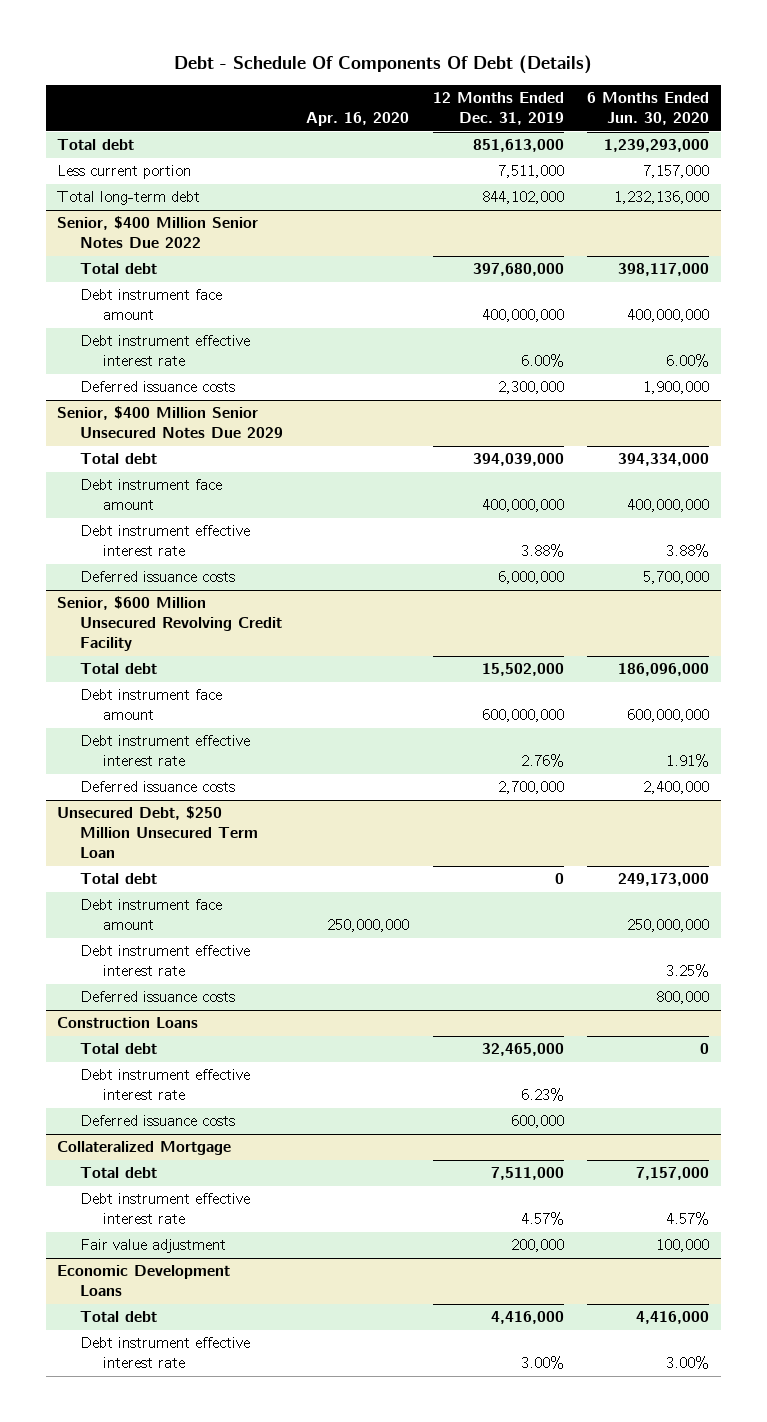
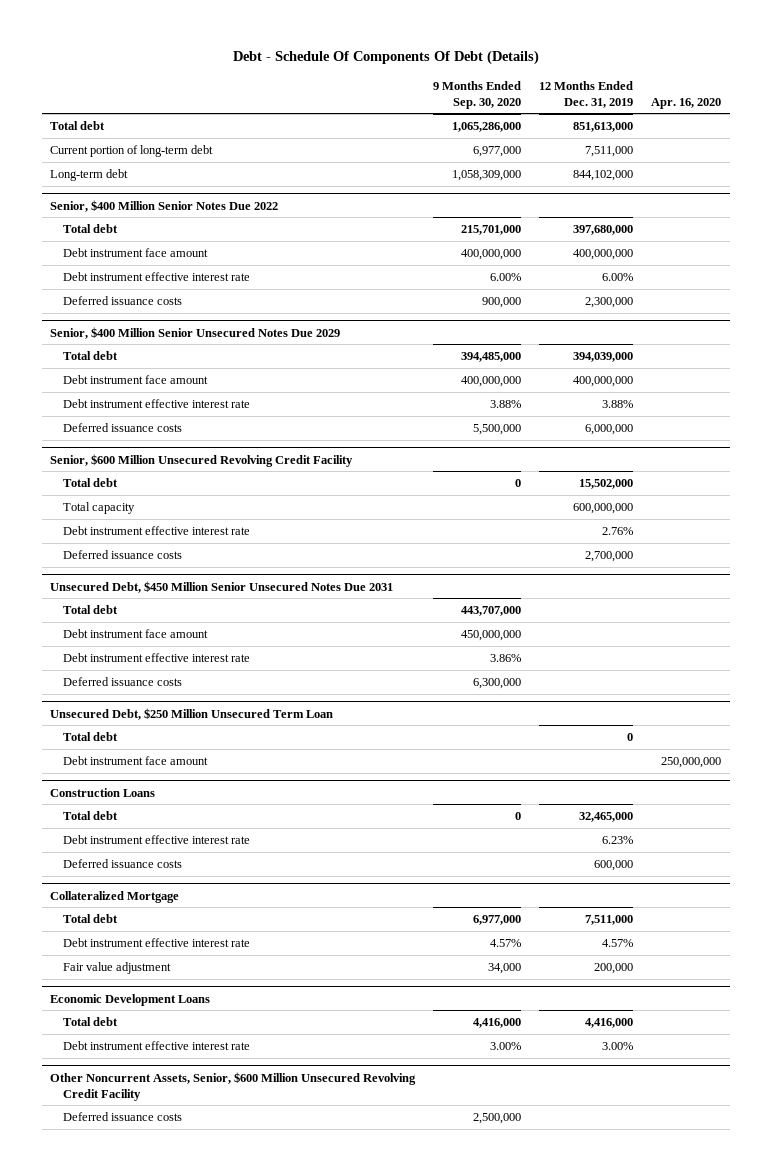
- | Apr. 16, 2020 | 12 Months Ended Dec. 31, 2019 | 6 Months Ended Jun. 30, 2020
+ | 9 Months Ended Sep. 30, 2020 | 12 Months Ended Dec. 31, 2019 | Apr. 16, 2020
- Less current portion | | 7,511,000 | 7,157,000
- Total long-term debt | | 844,102,000 | 1,232,136,000
+ Current portion of long-term debt | 6,977,000 | 7,511,000 |
+ Long-term debt | 1,058,309,000 | 844,102,000 |
@ Senior, $600 Million Unsecured Revolving Credit Facility
- Debt instrument face amount | | 600,000,000 | 600,000,000
+ Total capacity | | 600,000,000 |
+ Unsecured Debt, $450 Million Senior Unsecured Notes Due 2031
+ Total debt | 443,707,000 | |
+ Debt instrument face amount | 450,000,000 | |
+ Debt instrument effective interest rate | 3.86% | |
+ Deferred issuance costs | 6,300,000 | |
@ Unsecured Debt, $250 Million Unsecured Term Loan
- Debt instrument effective interest rate | | | 3.25%
- Deferred issuance costs | | | 800,000
+ Other Noncurrent Assets, Senior, $600 Million Unsecured Revolving Credit Facility
+ Deferred issuance costs | 2,500,000 | |

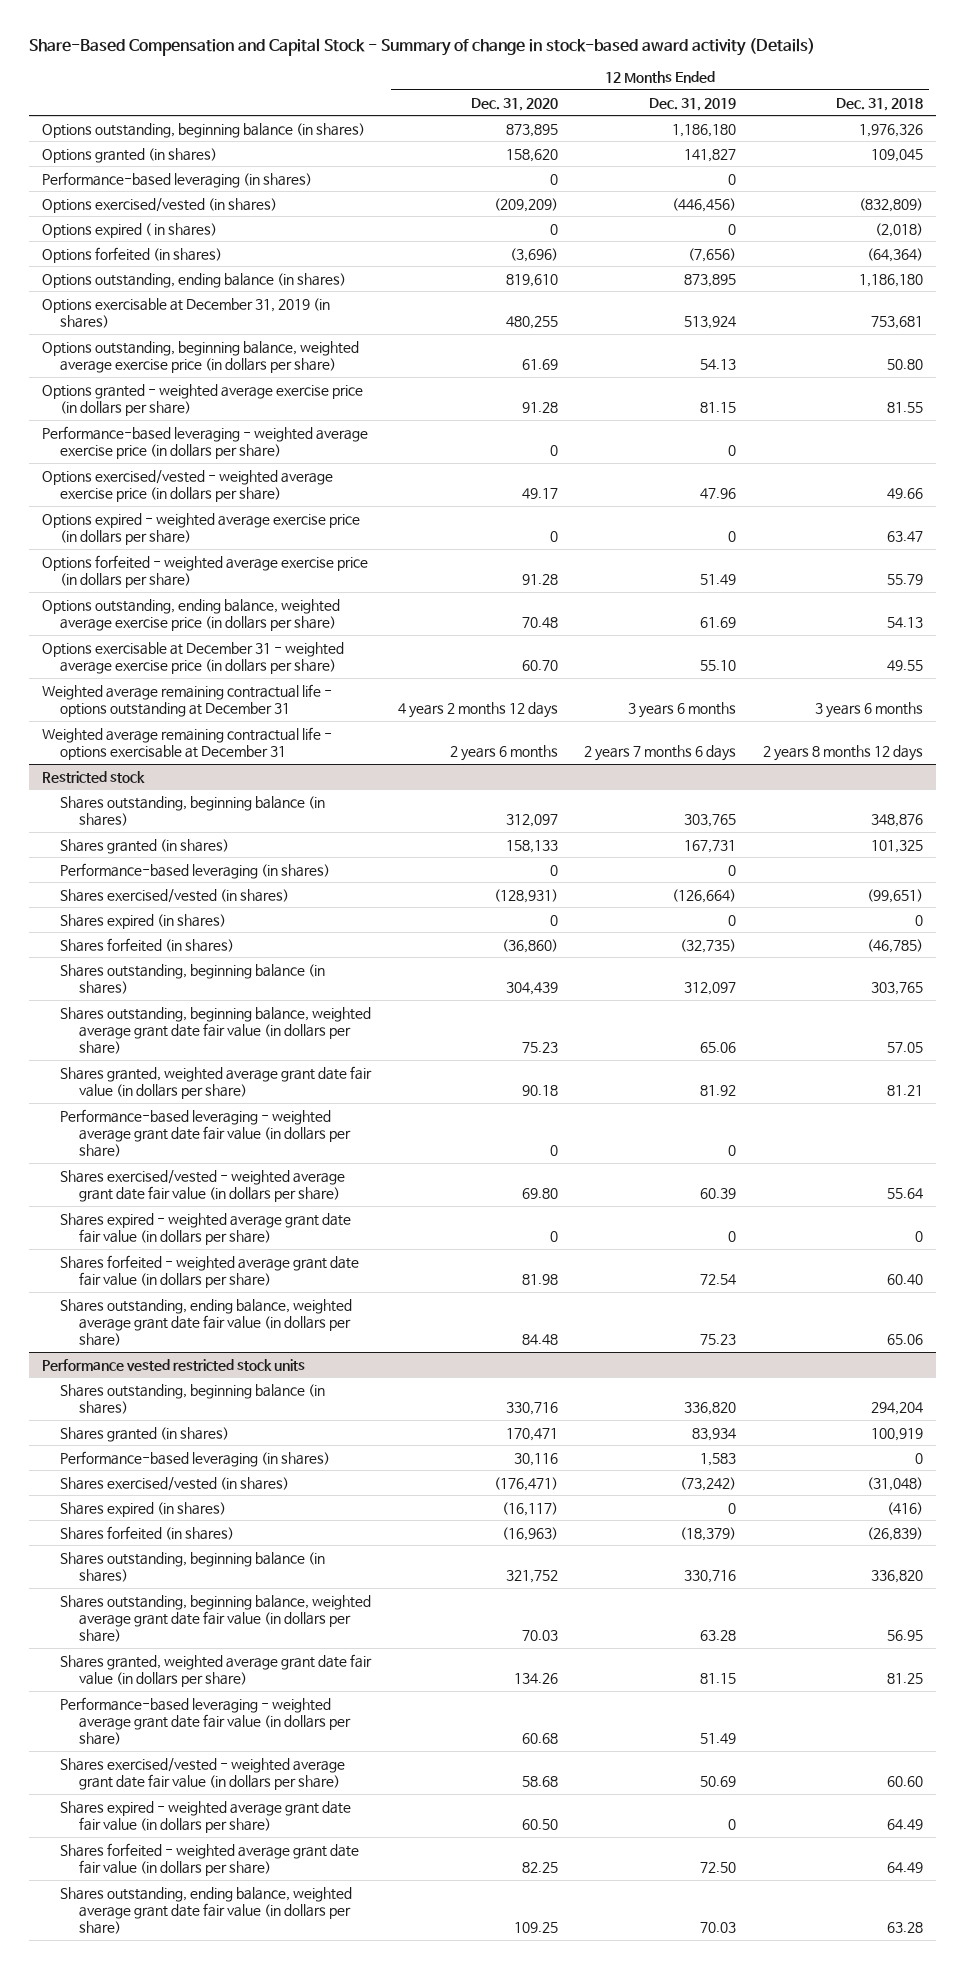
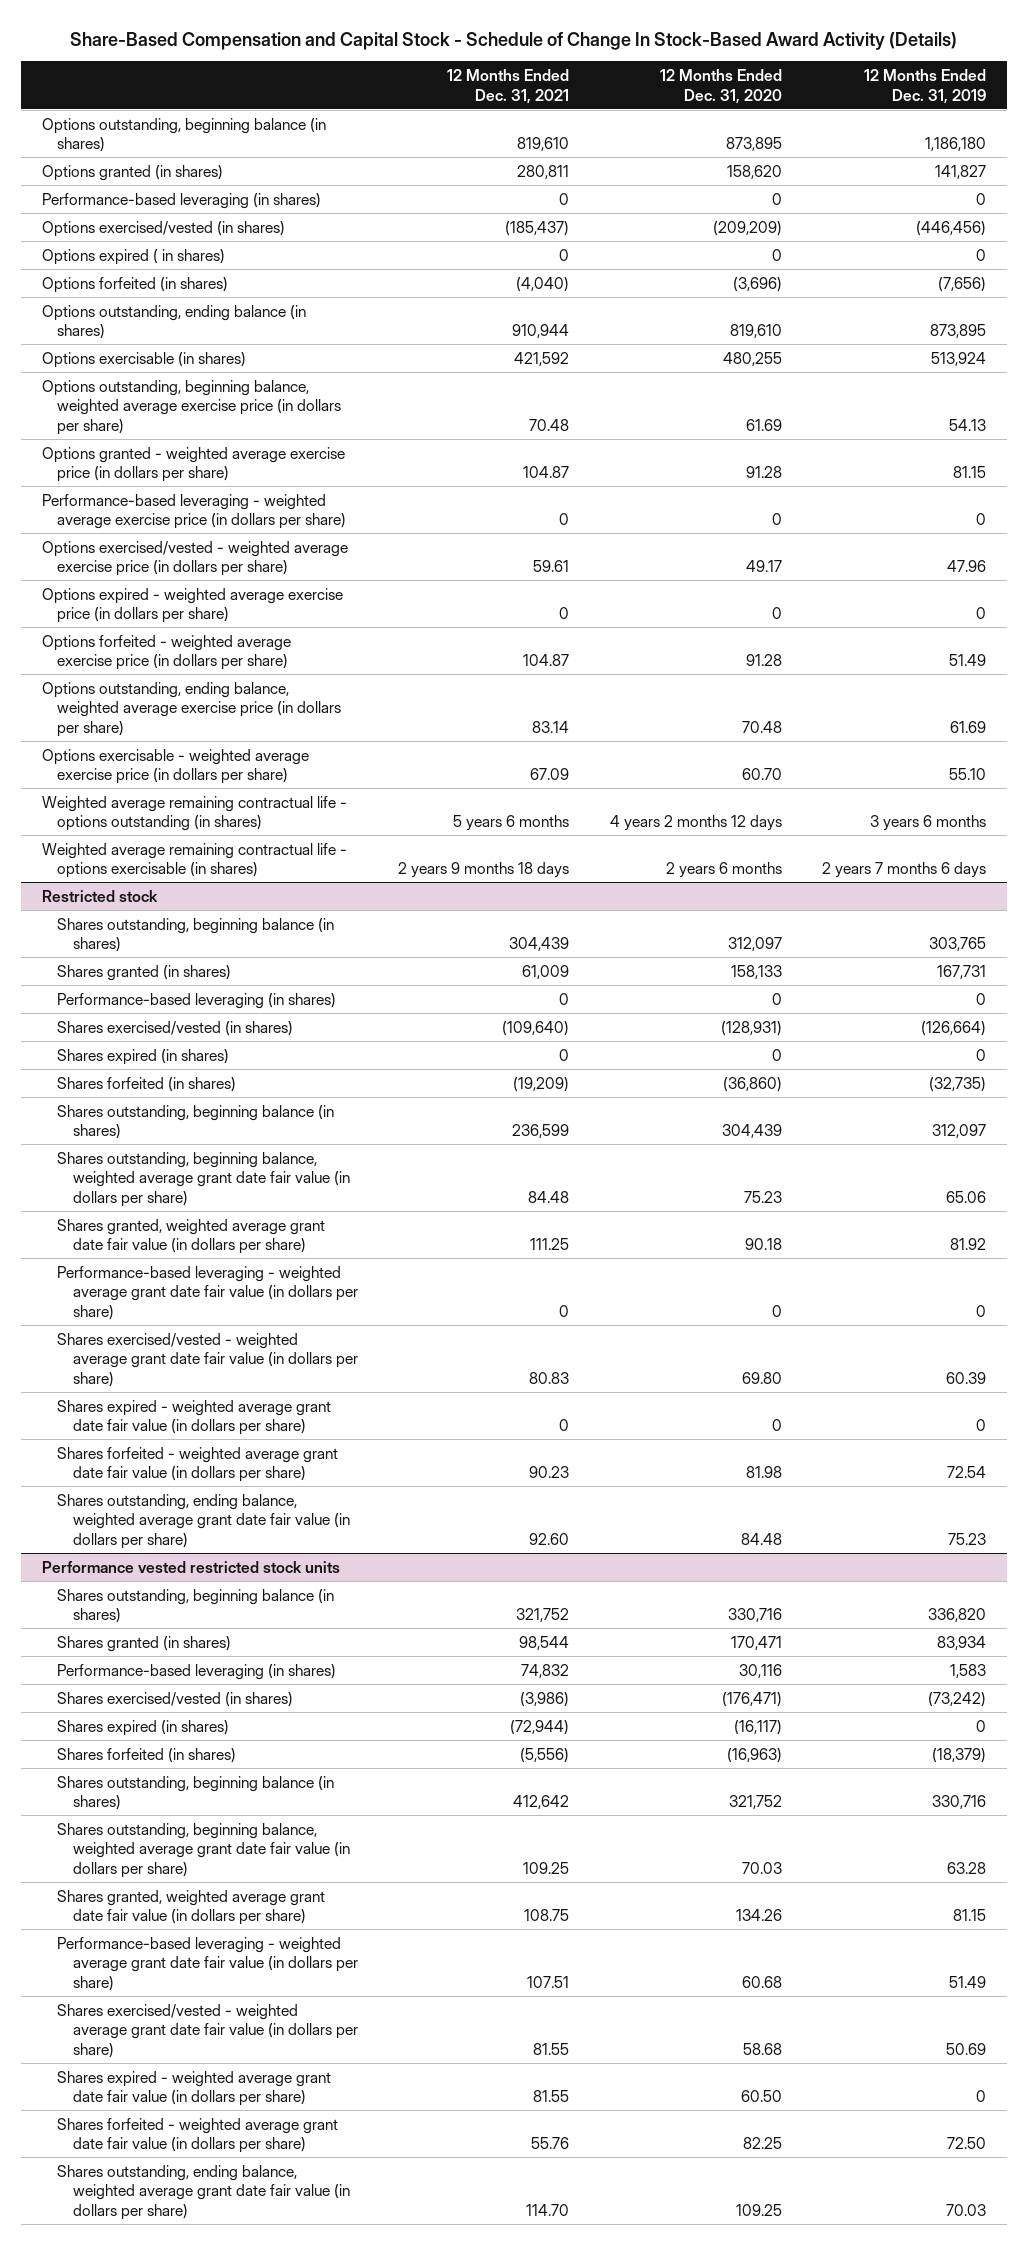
- Share-Based Compensation and Capital Stock - Summary of change in stock-based award activity (Details)
+ Share-Based Compensation and Capital Stock - Schedule of Change In Stock-Based Award Activity (Details)
- | 12 Months Ended Dec. 31, 2020 | 12 Months Ended Dec. 31, 2019 | 12 Months Ended Dec. 31, 2018
+ | 12 Months Ended Dec. 31, 2021 | 12 Months Ended Dec. 31, 2020 | 12 Months Ended Dec. 31, 2019
- Options exercisable at December 31, 2019 (in shares) | 480,255 | 513,924 | 753,681
+ Options exercisable (in shares) | 421,592 | 480,255 | 513,924
- Options exercisable at December 31 - weighted average exercise price (in dollars per share) | 60.70 | 55.10 | 49.55
- Weighted average remaining contractual life - options outstanding at December 31 | 4 years 2 months 12 days | 3 years 6 months | 3 years 6 months
- Weighted average remaining contractual life - options exercisable at December 31 | 2 years 6 months | 2 years 7 months 6 days | 2 years 8 months 12 days
+ Options exercisable - weighted average exercise price (in dollars per share) | 67.09 | 60.70 | 55.10
+ Weighted average remaining contractual life - options outstanding (in shares) | 5 years 6 months | 4 years 2 months 12 days | 3 years 6 months
+ Weighted average remaining contractual life - options exercisable (in shares) | 2 years 9 months 18 days | 2 years 6 months | 2 years 7 months 6 days

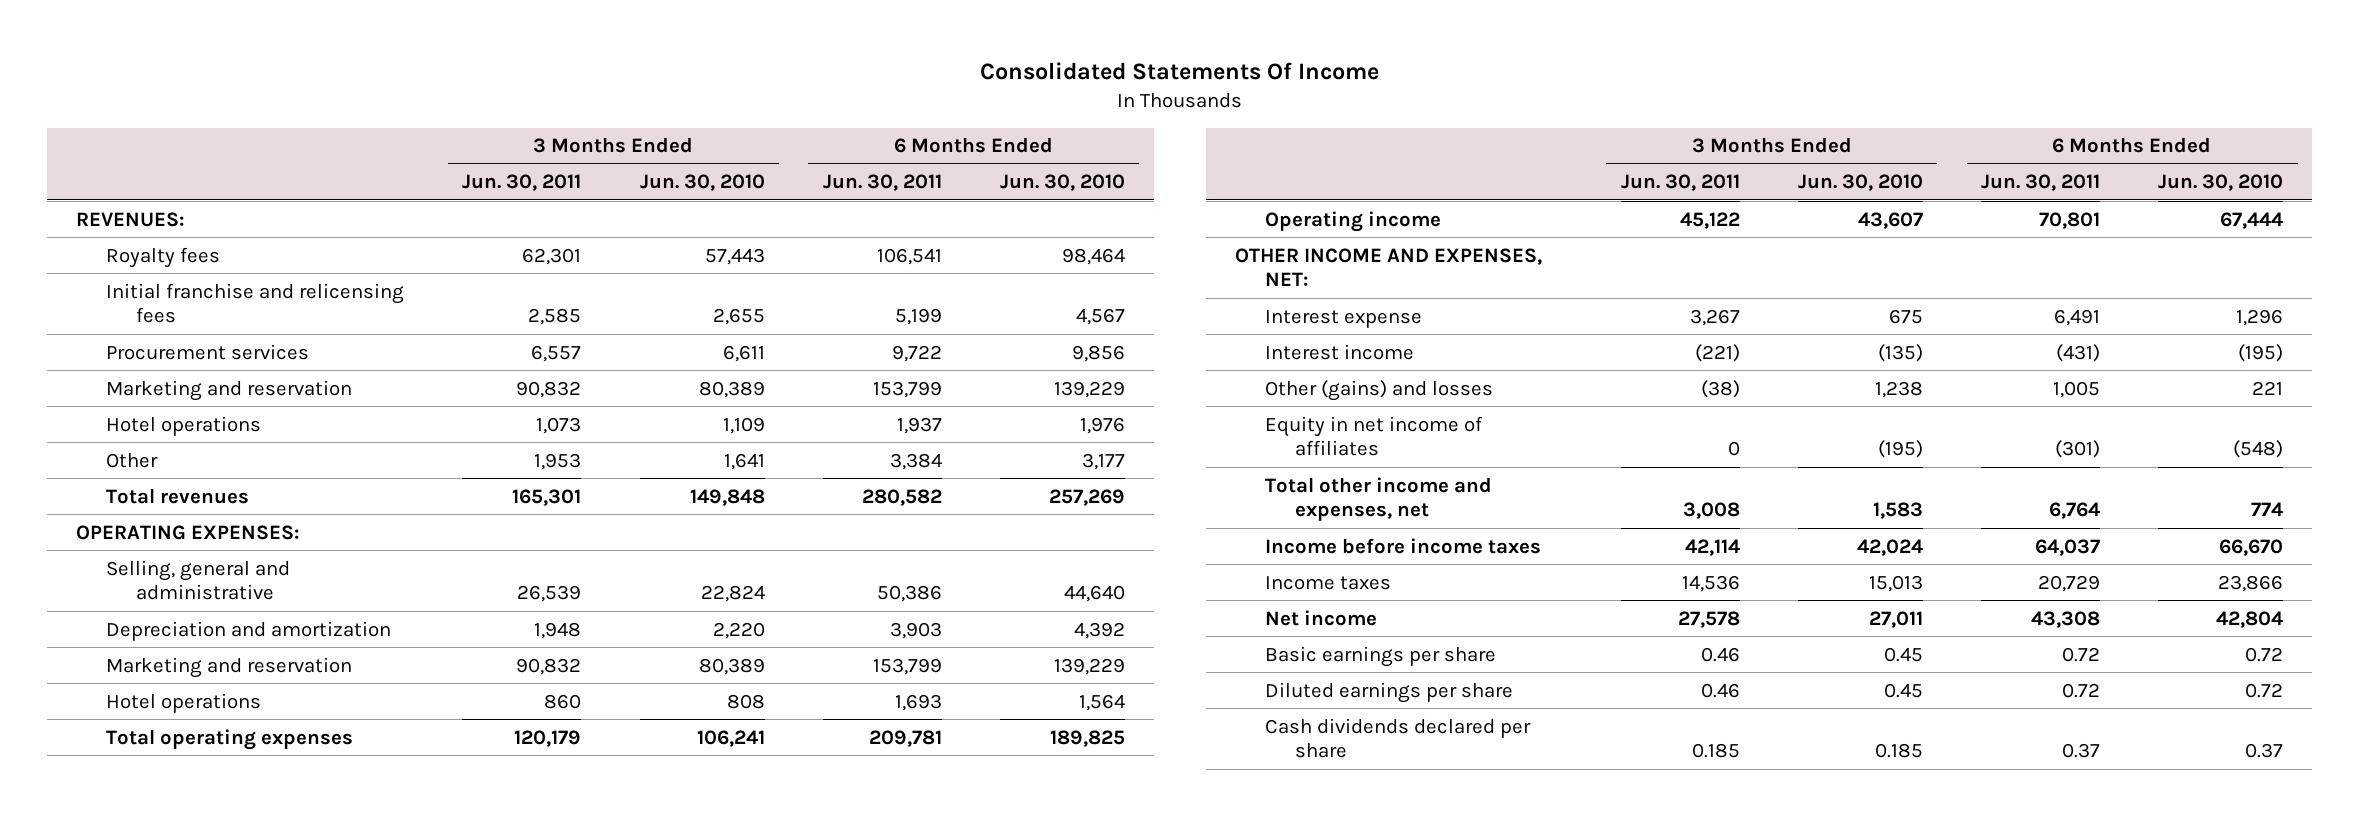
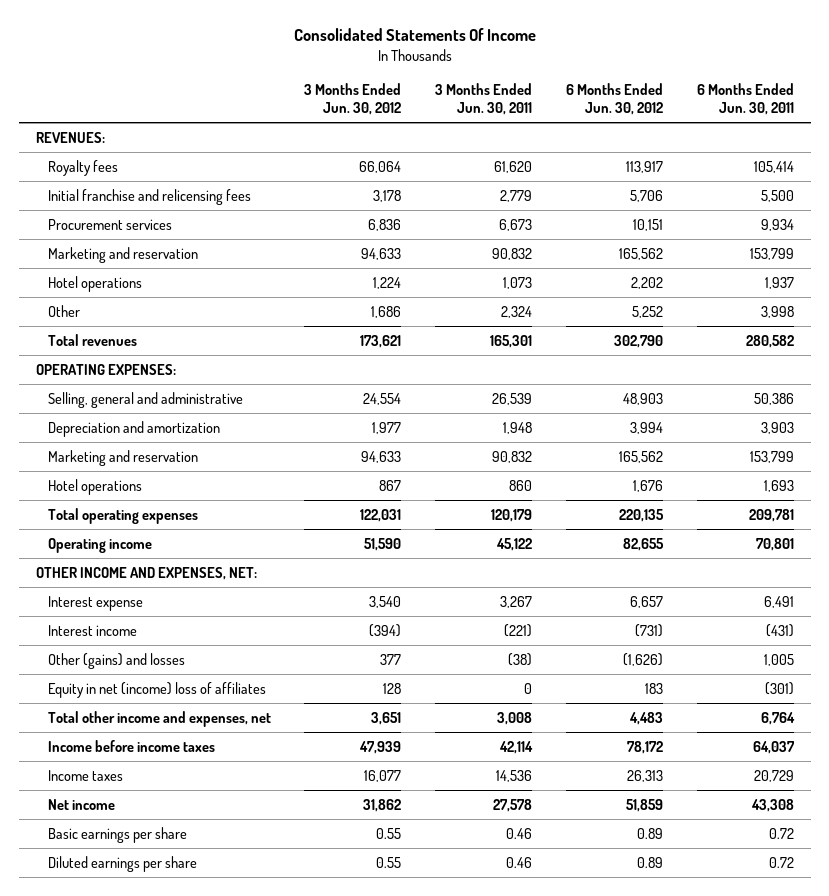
- | 3 Months Ended Jun. 30, 2011 | 3 Months Ended Jun. 30, 2010 | 6 Months Ended Jun. 30, 2011 | 6 Months Ended Jun. 30, 2010
+ | 3 Months Ended Jun. 30, 2012 | 3 Months Ended Jun. 30, 2011 | 6 Months Ended Jun. 30, 2012 | 6 Months Ended Jun. 30, 2011
- Royalty fees | 62,301 | 57,443 | 106,541 | 98,464
- Initial franchise and relicensing fees | 2,585 | 2,655 | 5,199 | 4,567
- Procurement services | 6,557 | 6,611 | 9,722 | 9,856
+ Royalty fees | 66,064 | 61,620 | 113,917 | 105,414
+ Initial franchise and relicensing fees | 3,178 | 2,779 | 5,706 | 5,500
+ Procurement services | 6,836 | 6,673 | 10,151 | 9,934
- Other | 1,953 | 1,641 | 3,384 | 3,177
+ Other | 1,686 | 2,324 | 5,252 | 3,998
- Equity in net income of affiliates | 0 | (195) | (301) | (548)
+ Equity in net (income) loss of affiliates | 128 | 0 | 183 | (301)
- Cash dividends declared per share | 0.185 | 0.185 | 0.37 | 0.37

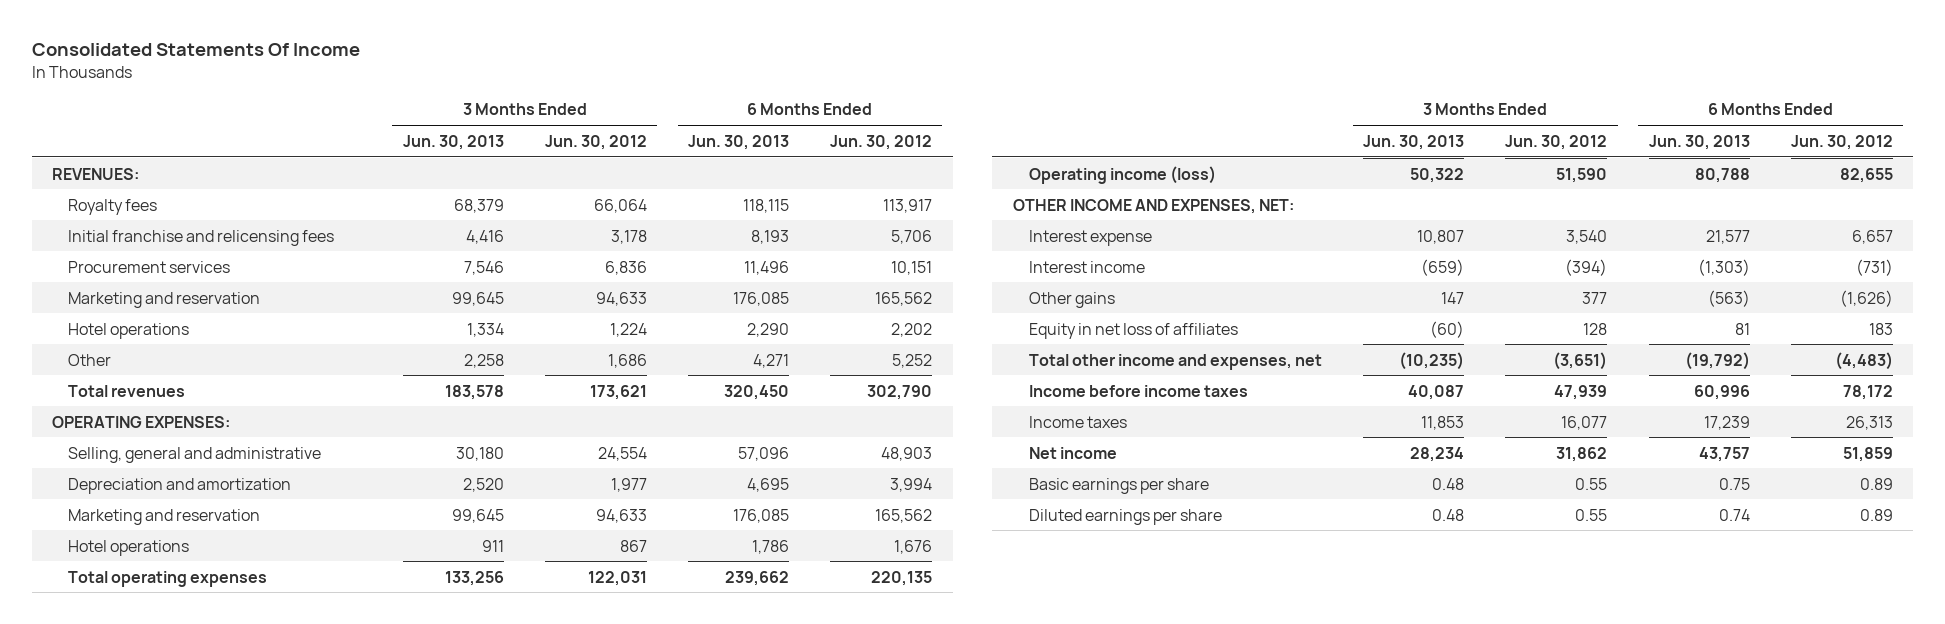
- | 3 Months Ended Jun. 30, 2012 | 3 Months Ended Jun. 30, 2011 | 6 Months Ended Jun. 30, 2012 | 6 Months Ended Jun. 30, 2011
+ | 3 Months Ended Jun. 30, 2013 | 3 Months Ended Jun. 30, 2012 | 6 Months Ended Jun. 30, 2013 | 6 Months Ended Jun. 30, 2012
- Operating income | 51,590 | 45,122 | 82,655 | 70,801
+ Operating income (loss) | 50,322 | 51,590 | 80,788 | 82,655
- Other (gains) and losses | 377 | (38) | (1,626) | 1,005
- Equity in net (income) loss of affiliates | 128 | 0 | 183 | (301)
- Total other income and expenses, net | 3,651 | 3,008 | 4,483 | 6,764
+ Other gains | 147 | 377 | (563) | (1,626)
+ Equity in net loss of affiliates | (60) | 128 | 81 | 183
+ Total other income and expenses, net | (10,235) | (3,651) | (19,792) | (4,483)

